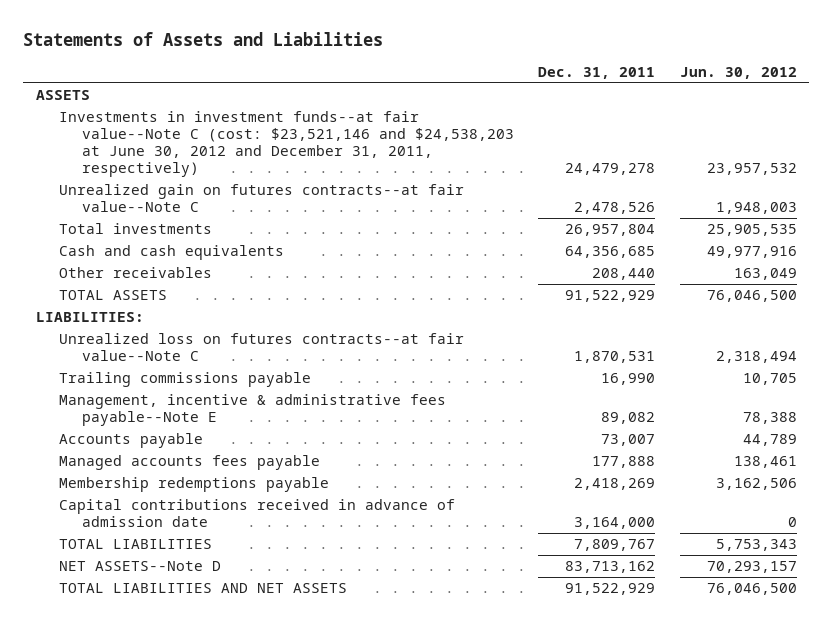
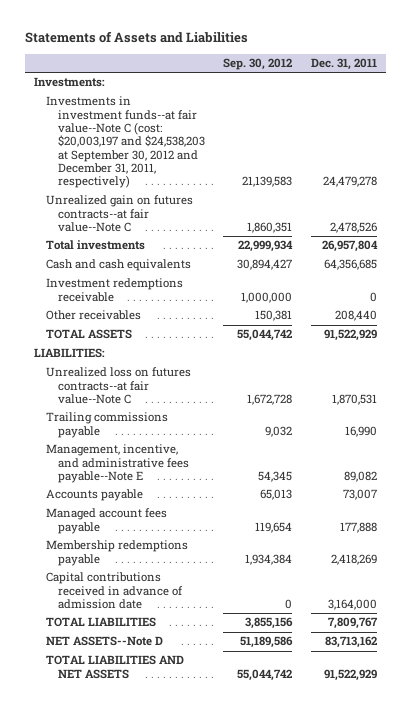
- | Dec. 31, 2011 | Jun. 30, 2012
+ | Sep. 30, 2012 | Dec. 31, 2011
- ASSETS
- Investments in investment funds--at fair value--Note C (cost: $23,521,146 and $24,538,203 at June 30, 2012 and December 31, 2011, respectively) | 24,479,278 | 23,957,532
+ Investments:
+ Investments in investment funds--at fair value--Note C (cost: $20,003,197 and $24,538,203 at September 30, 2012 and December 31, 2011, respectively) | 21,139,583 | 24,479,278
+ Investment redemptions receivable | 1,000,000 | 0
- Management, incentive & administrative fees payable--Note E | 89,082 | 78,388
+ Management, incentive, and administrative fees payable--Note E | 54,345 | 89,082
- Managed accounts fees payable | 177,888 | 138,461
+ Managed account fees payable | 119,654 | 177,888

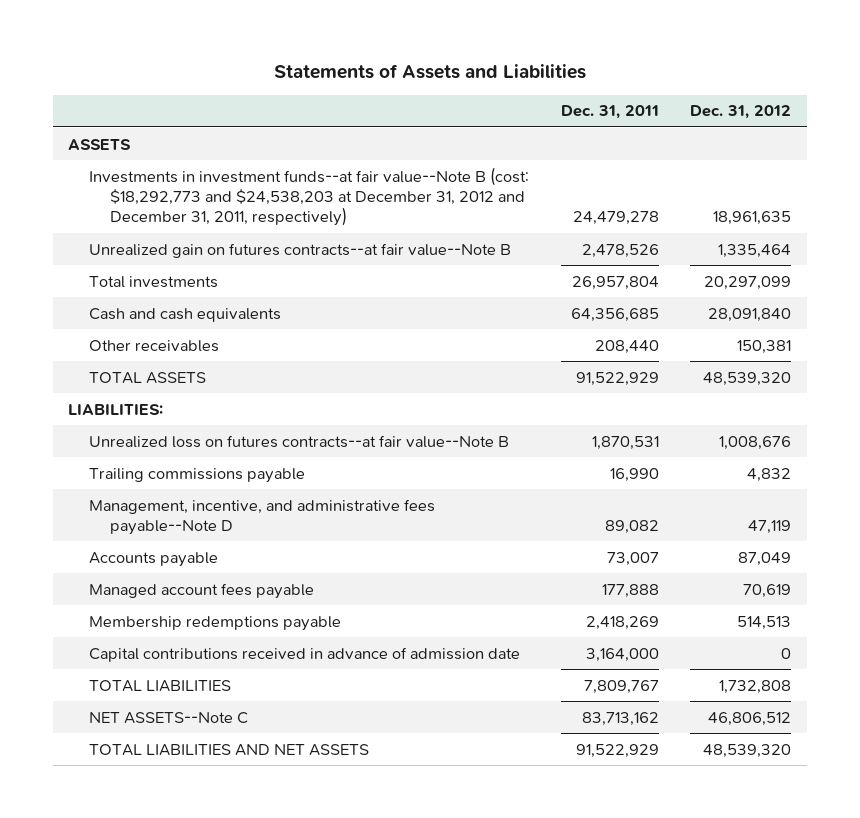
- | Sep. 30, 2012 | Dec. 31, 2011
+ | Dec. 31, 2011 | Dec. 31, 2012
- Investments:
- Investments in investment funds--at fair value--Note C (cost: $20,003,197 and $24,538,203 at September 30, 2012 and December 31, 2011, respectively) | 21,139,583 | 24,479,278
- Unrealized gain on futures contracts--at fair value--Note C | 1,860,351 | 2,478,526
+ ASSETS
+ Investments in investment funds--at fair value--Note B (cost: $18,292,773 and $24,538,203 at December 31, 2012 and December 31, 2011, respectively) | 24,479,278 | 18,961,635
+ Unrealized gain on futures contracts--at fair value--Note B | 2,478,526 | 1,335,464
- Investment redemptions receivable | 1,000,000 | 0
- Unrealized loss on futures contracts--at fair value--Note C | 1,672,728 | 1,870,531
+ Unrealized loss on futures contracts--at fair value--Note B | 1,870,531 | 1,008,676
- Management, incentive, and administrative fees payable--Note E | 54,345 | 89,082
+ Management, incentive, and administrative fees payable--Note D | 89,082 | 47,119
- NET ASSETS--Note D | 51,189,586 | 83,713,162
+ NET ASSETS--Note C | 83,713,162 | 46,806,512

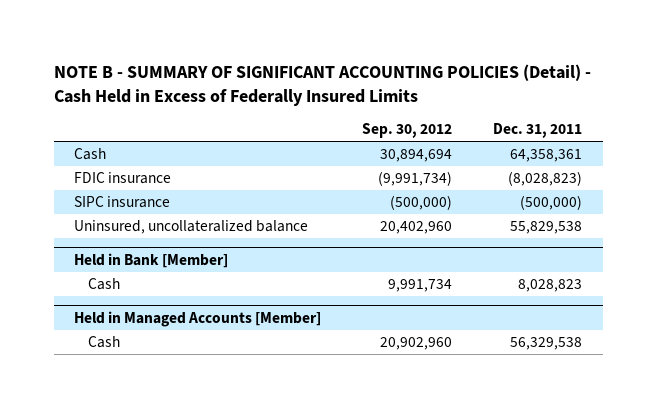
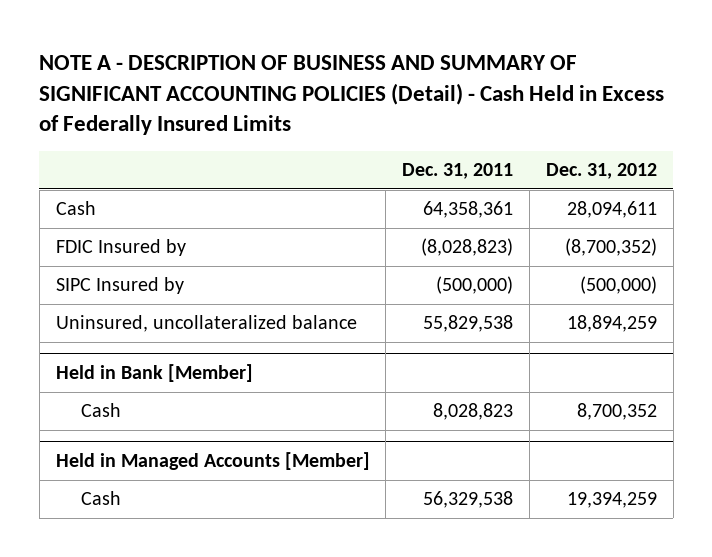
- NOTE B - SUMMARY OF SIGNIFICANT ACCOUNTING POLICIES (Detail) - Cash Held in Excess of Federally Insured Limits
+ NOTE A - DESCRIPTION OF BUSINESS AND SUMMARY OF SIGNIFICANT ACCOUNTING POLICIES (Detail) - Cash Held in Excess of Federally Insured Limits
- | Sep. 30, 2012 | Dec. 31, 2011
+ | Dec. 31, 2011 | Dec. 31, 2012
- FDIC insurance | (9,991,734) | (8,028,823)
- SIPC insurance | (500,000) | (500,000)
+ FDIC Insured by | (8,028,823) | (8,700,352)
+ SIPC Insured by | (500,000) | (500,000)

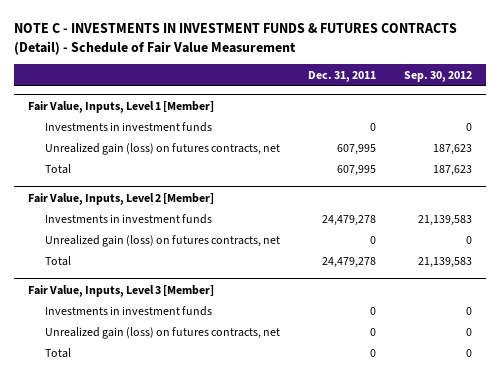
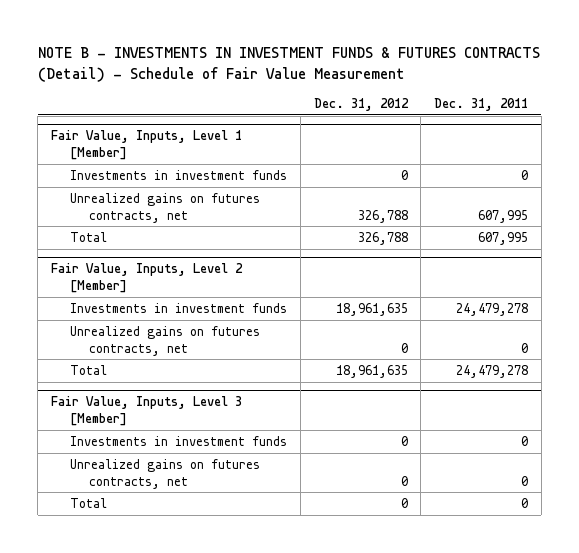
- NOTE C - INVESTMENTS IN INVESTMENT FUNDS & FUTURES CONTRACTS (Detail) - Schedule of Fair Value Measurement
+ NOTE B - INVESTMENTS IN INVESTMENT FUNDS & FUTURES CONTRACTS (Detail) - Schedule of Fair Value Measurement
- | Dec. 31, 2011 | Sep. 30, 2012
+ | Dec. 31, 2012 | Dec. 31, 2011
@ Fair Value, Inputs, Level 1 [Member]
- Unrealized gain (loss) on futures contracts, net | 607,995 | 187,623
+ Unrealized gains on futures contracts, net | 326,788 | 607,995
@ Fair Value, Inputs, Level 2 [Member]
- Unrealized gain (loss) on futures contracts, net | 0 | 0
+ Unrealized gains on futures contracts, net | 0 | 0
@ Fair Value, Inputs, Level 3 [Member]
- Unrealized gain (loss) on futures contracts, net | 0 | 0
+ Unrealized gains on futures contracts, net | 0 | 0

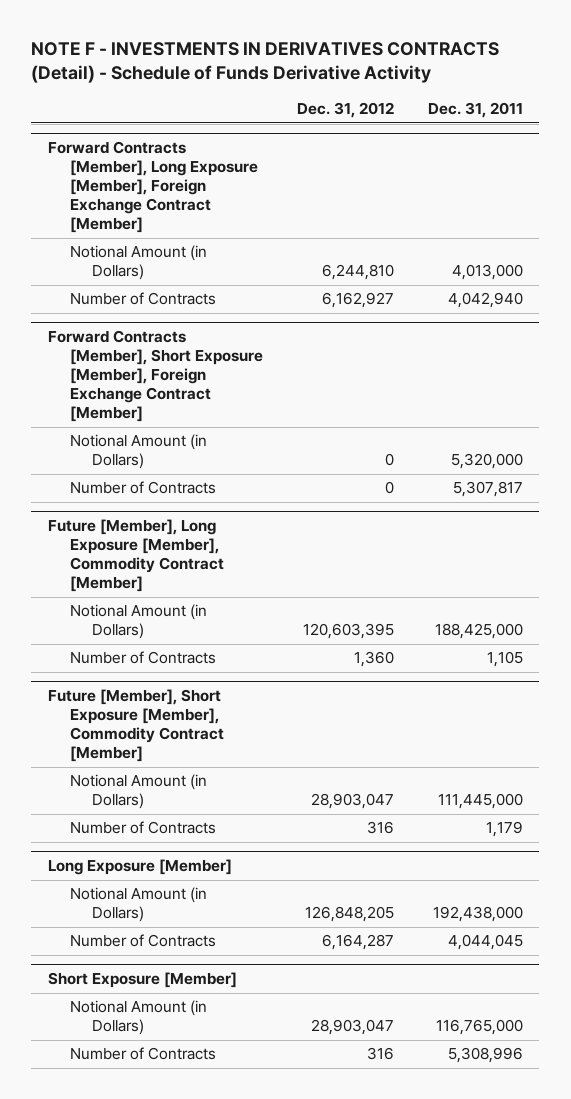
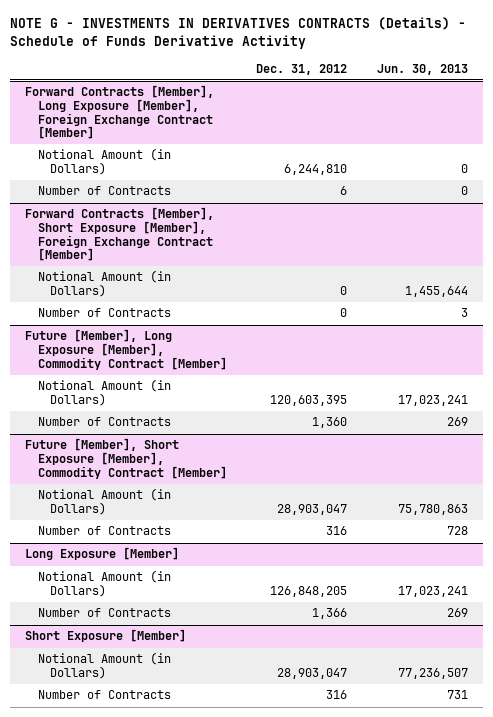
- NOTE F - INVESTMENTS IN DERIVATIVES CONTRACTS (Detail) - Schedule of Funds Derivative Activity
+ NOTE G - INVESTMENTS IN DERIVATIVES CONTRACTS (Details) - Schedule of Funds Derivative Activity
- | Dec. 31, 2012 | Dec. 31, 2011
+ | Dec. 31, 2012 | Jun. 30, 2013
@ Forward Contracts [Member], Long Exposure [Member], Foreign Exchange Contract [Member]
- Number of Contracts | 6,162,927 | 4,042,940
+ Number of Contracts | 6 | 0
@ Long Exposure [Member]
- Number of Contracts | 6,164,287 | 4,044,045
+ Number of Contracts | 1,366 | 269

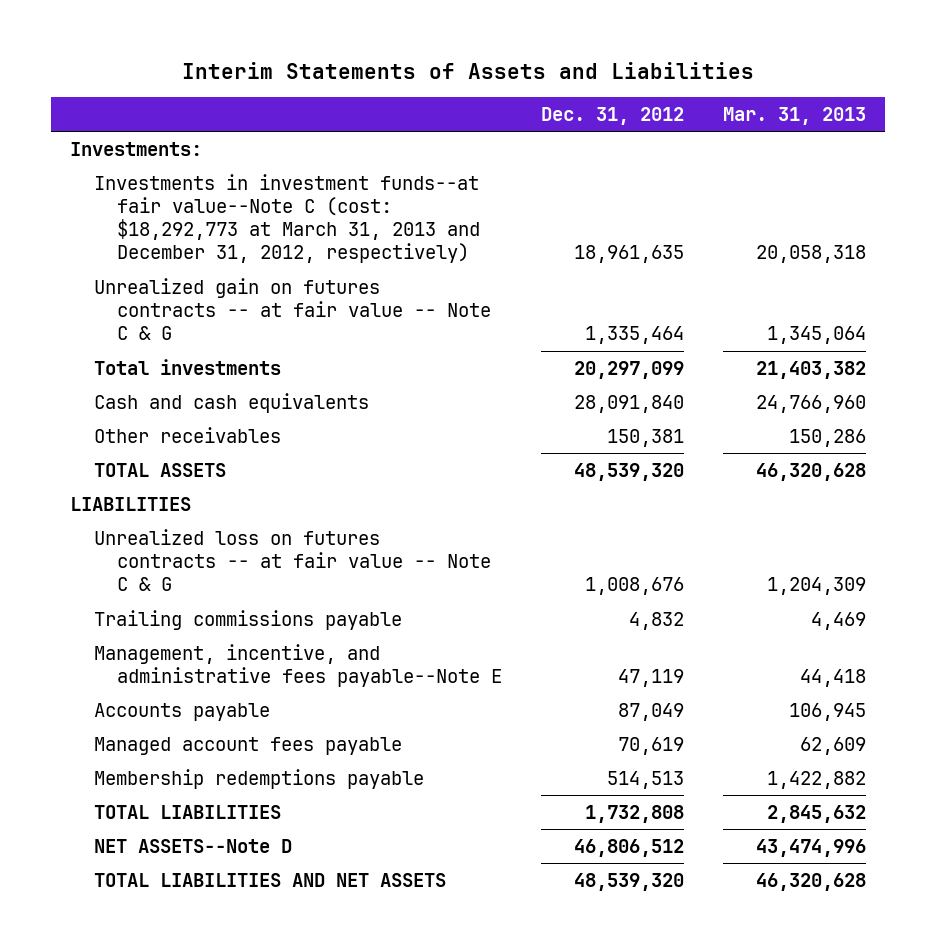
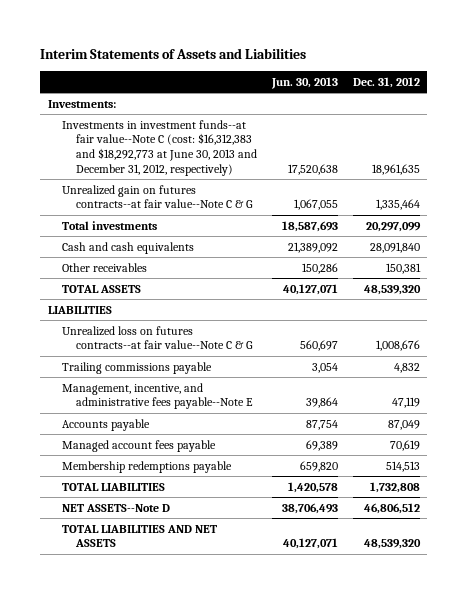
- | Dec. 31, 2012 | Mar. 31, 2013
+ | Jun. 30, 2013 | Dec. 31, 2012
- Investments in investment funds--at fair value--Note C (cost: $18,292,773 at March 31, 2013 and December 31, 2012, respectively) | 18,961,635 | 20,058,318
- Unrealized gain on futures contracts -- at fair value -- Note C & G | 1,335,464 | 1,345,064
+ Investments in investment funds--at fair value--Note C (cost: $16,312,383 and $18,292,773 at June 30, 2013 and December 31, 2012, respectively) | 17,520,638 | 18,961,635
+ Unrealized gain on futures contracts--at fair value--Note C & G | 1,067,055 | 1,335,464
- Unrealized loss on futures contracts -- at fair value -- Note C & G | 1,008,676 | 1,204,309
+ Unrealized loss on futures contracts--at fair value--Note C & G | 560,697 | 1,008,676

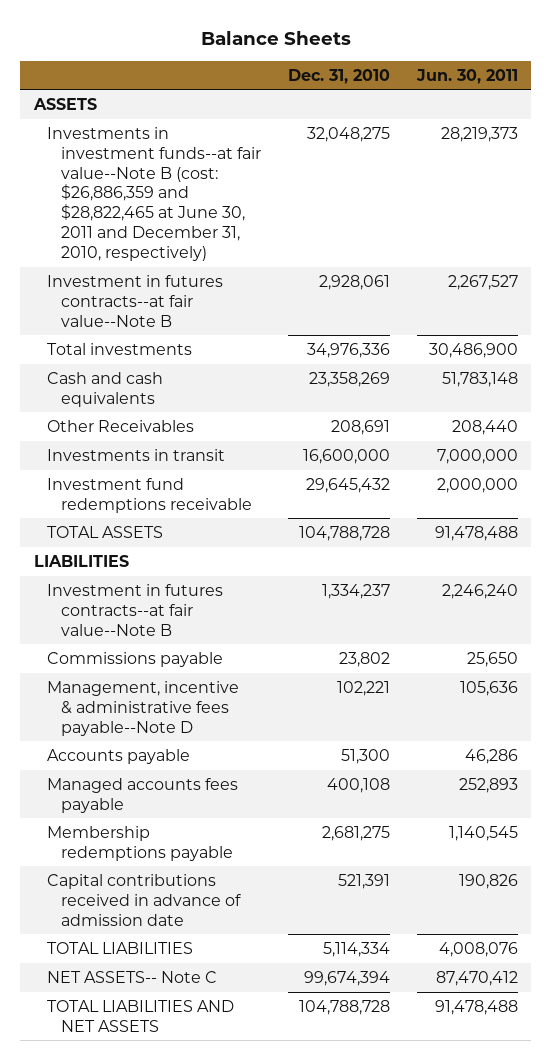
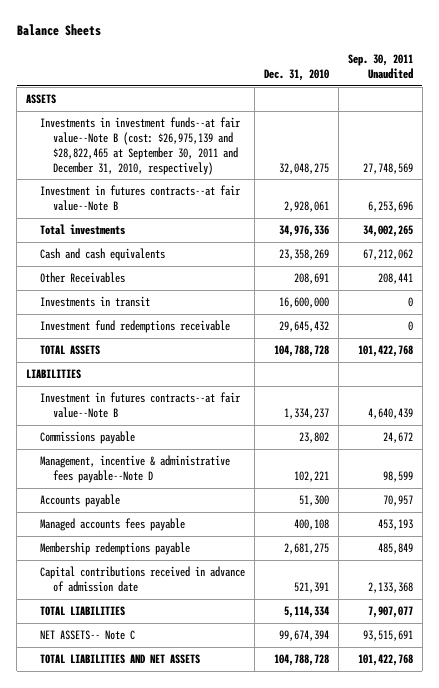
- | Dec. 31, 2010 | Jun. 30, 2011
+ | Dec. 31, 2010 | Sep. 30, 2011 Unaudited
- Investments in investment funds--at fair value--Note B (cost: $26,886,359 and $28,822,465 at June 30, 2011 and December 31, 2010, respectively) | 32,048,275 | 28,219,373
+ Investments in investment funds--at fair value--Note B (cost: $26,975,139 and $28,822,465 at September 30, 2011 and December 31, 2010, respectively) | 32,048,275 | 27,748,569

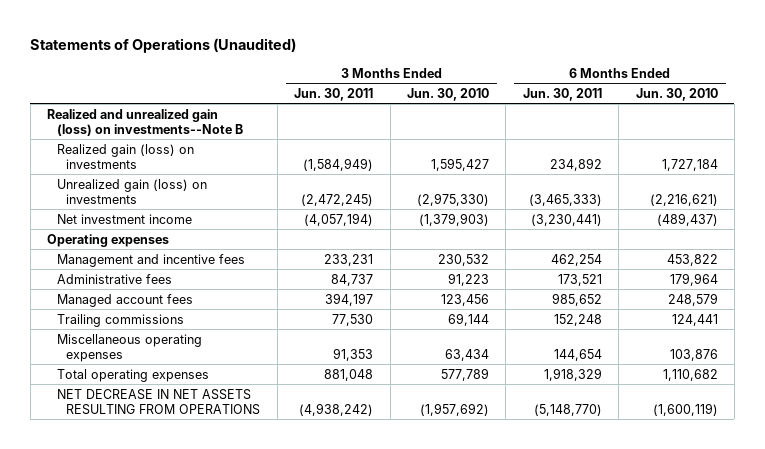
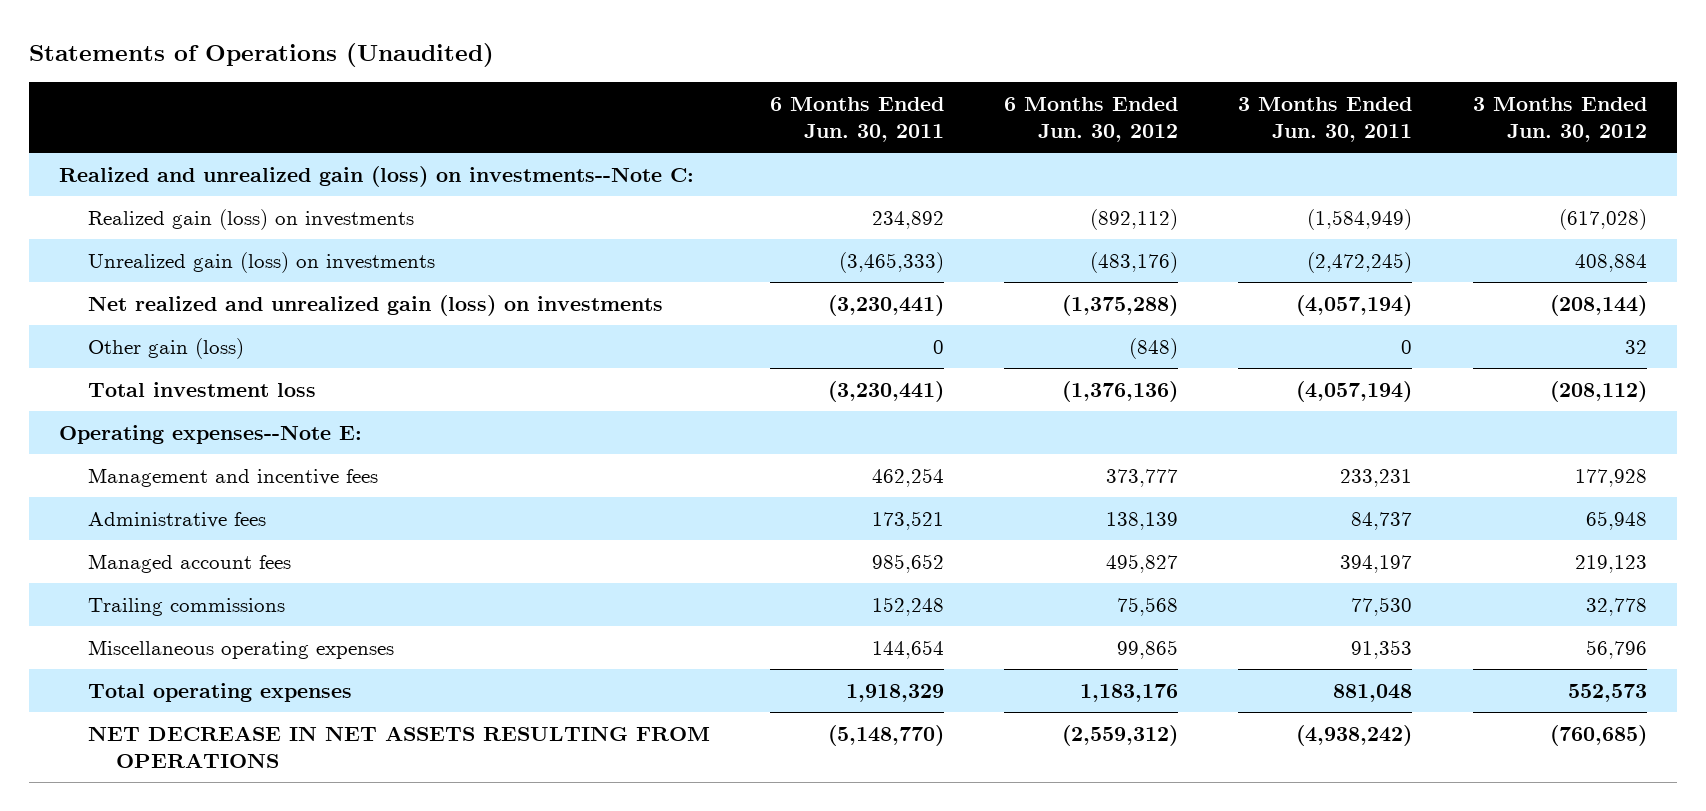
- | 3 Months Ended Jun. 30, 2011 | 3 Months Ended Jun. 30, 2010 | 6 Months Ended Jun. 30, 2011 | 6 Months Ended Jun. 30, 2010
+ | 6 Months Ended Jun. 30, 2011 | 6 Months Ended Jun. 30, 2012 | 3 Months Ended Jun. 30, 2011 | 3 Months Ended Jun. 30, 2012
- Realized and unrealized gain (loss) on investments--Note B
+ Realized and unrealized gain (loss) on investments--Note C:
- Net investment income | (4,057,194) | (1,379,903) | (3,230,441) | (489,437)
- Operating expenses
+ Net realized and unrealized gain (loss) on investments | (3,230,441) | (1,375,288) | (4,057,194) | (208,144)
+ Other gain (loss) | 0 | (848) | 0 | 32
+ Total investment loss | (3,230,441) | (1,376,136) | (4,057,194) | (208,112)
+ Operating expenses--Note E:

